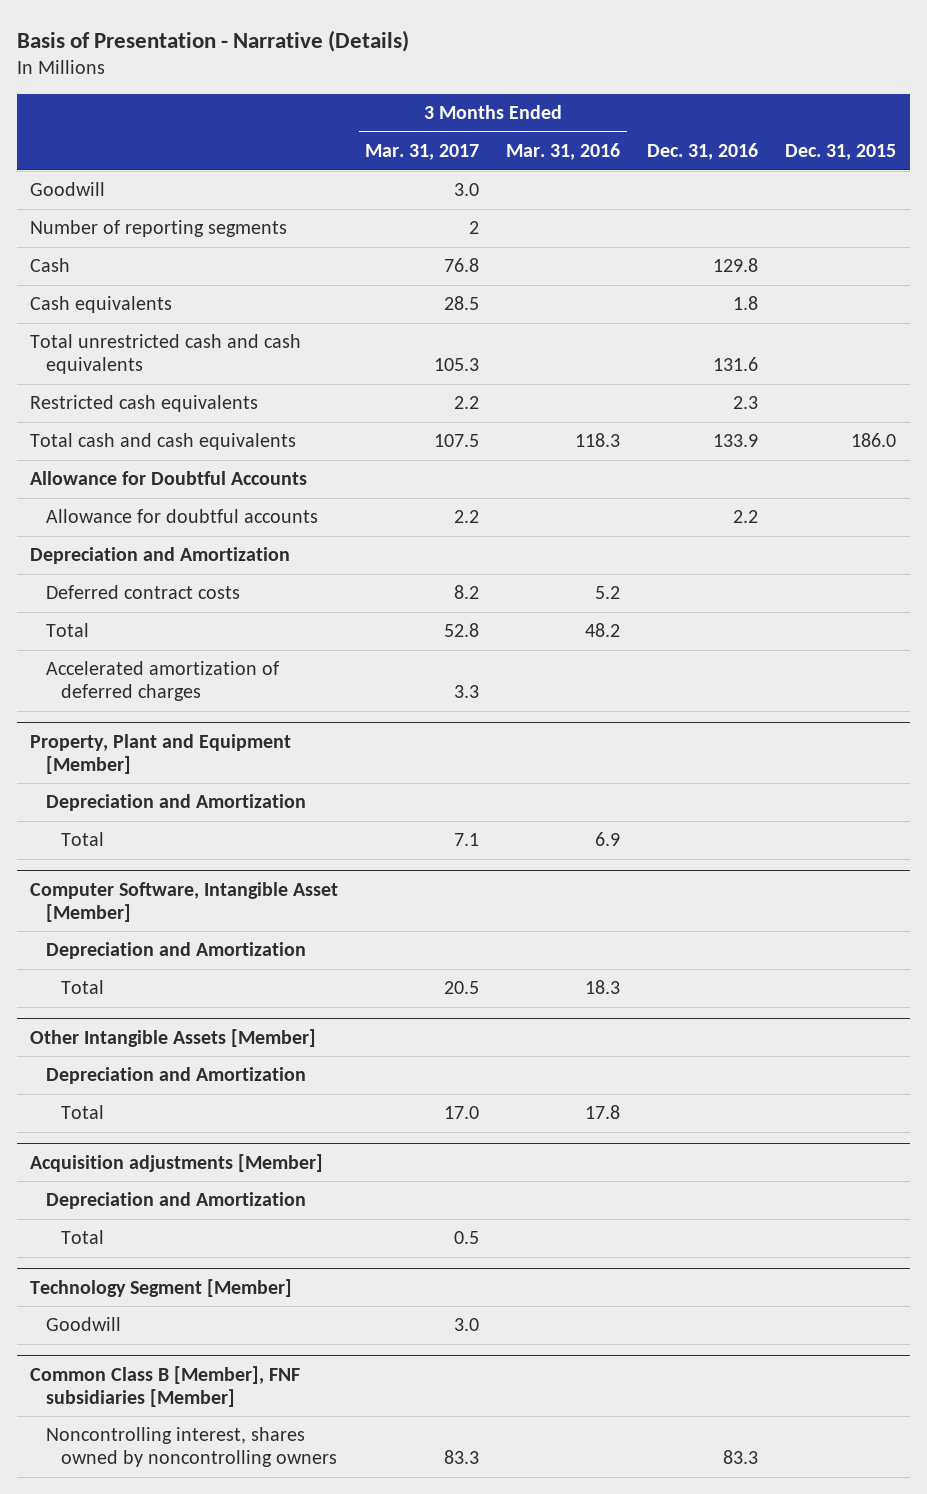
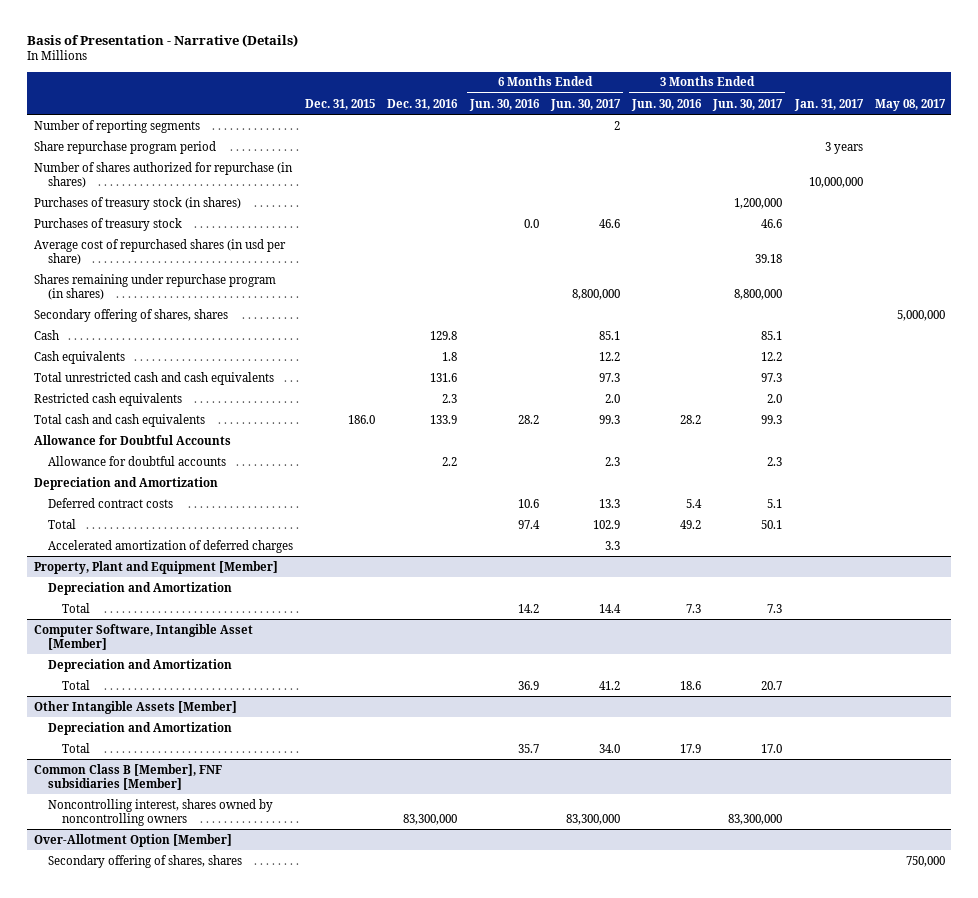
- | 3 Months Ended Mar. 31, 2017 | 3 Months Ended Mar. 31, 2016 | Dec. 31, 2016 | Dec. 31, 2015
+ | Dec. 31, 2015 | Dec. 31, 2016 | 6 Months Ended Jun. 30, 2016 | 6 Months Ended Jun. 30, 2017 | 3 Months Ended Jun. 30, 2016 | 3 Months Ended Jun. 30, 2017 | Jan. 31, 2017 | May 08, 2017
- Goodwill | 3.0 | | |
+ Share repurchase program period | | | | | | | 3 years |
+ Number of shares authorized for repurchase (in shares) | | | | | | | 10,000,000 |
+ Purchases of treasury stock (in shares) | | | | | | 1,200,000 | |
+ Purchases of treasury stock | | | 0.0 | 46.6 | | 46.6 | |
+ Average cost of repurchased shares (in usd per share) | | | | | | 39.18 | |
+ Shares remaining under repurchase program (in shares) | | | | 8,800,000 | | 8,800,000 | |
+ Secondary offering of shares, shares | | | | | | | | 5,000,000
- Acquisition adjustments [Member]
- Depreciation and Amortization
- Total | 0.5 | | |
- Technology Segment [Member]
- Goodwill | 3.0 | | |
@ Common Class B [Member], FNF subsidiaries [Member]
- Noncontrolling interest, shares owned by noncontrolling owners | 83.3 | | 83.3 |
+ Noncontrolling interest, shares owned by noncontrolling owners | | 83,300,000 | | 83,300,000 | | 83,300,000 | |
+ Over-Allotment Option [Member]
+ Secondary offering of shares, shares | | | | | | | | 750,000

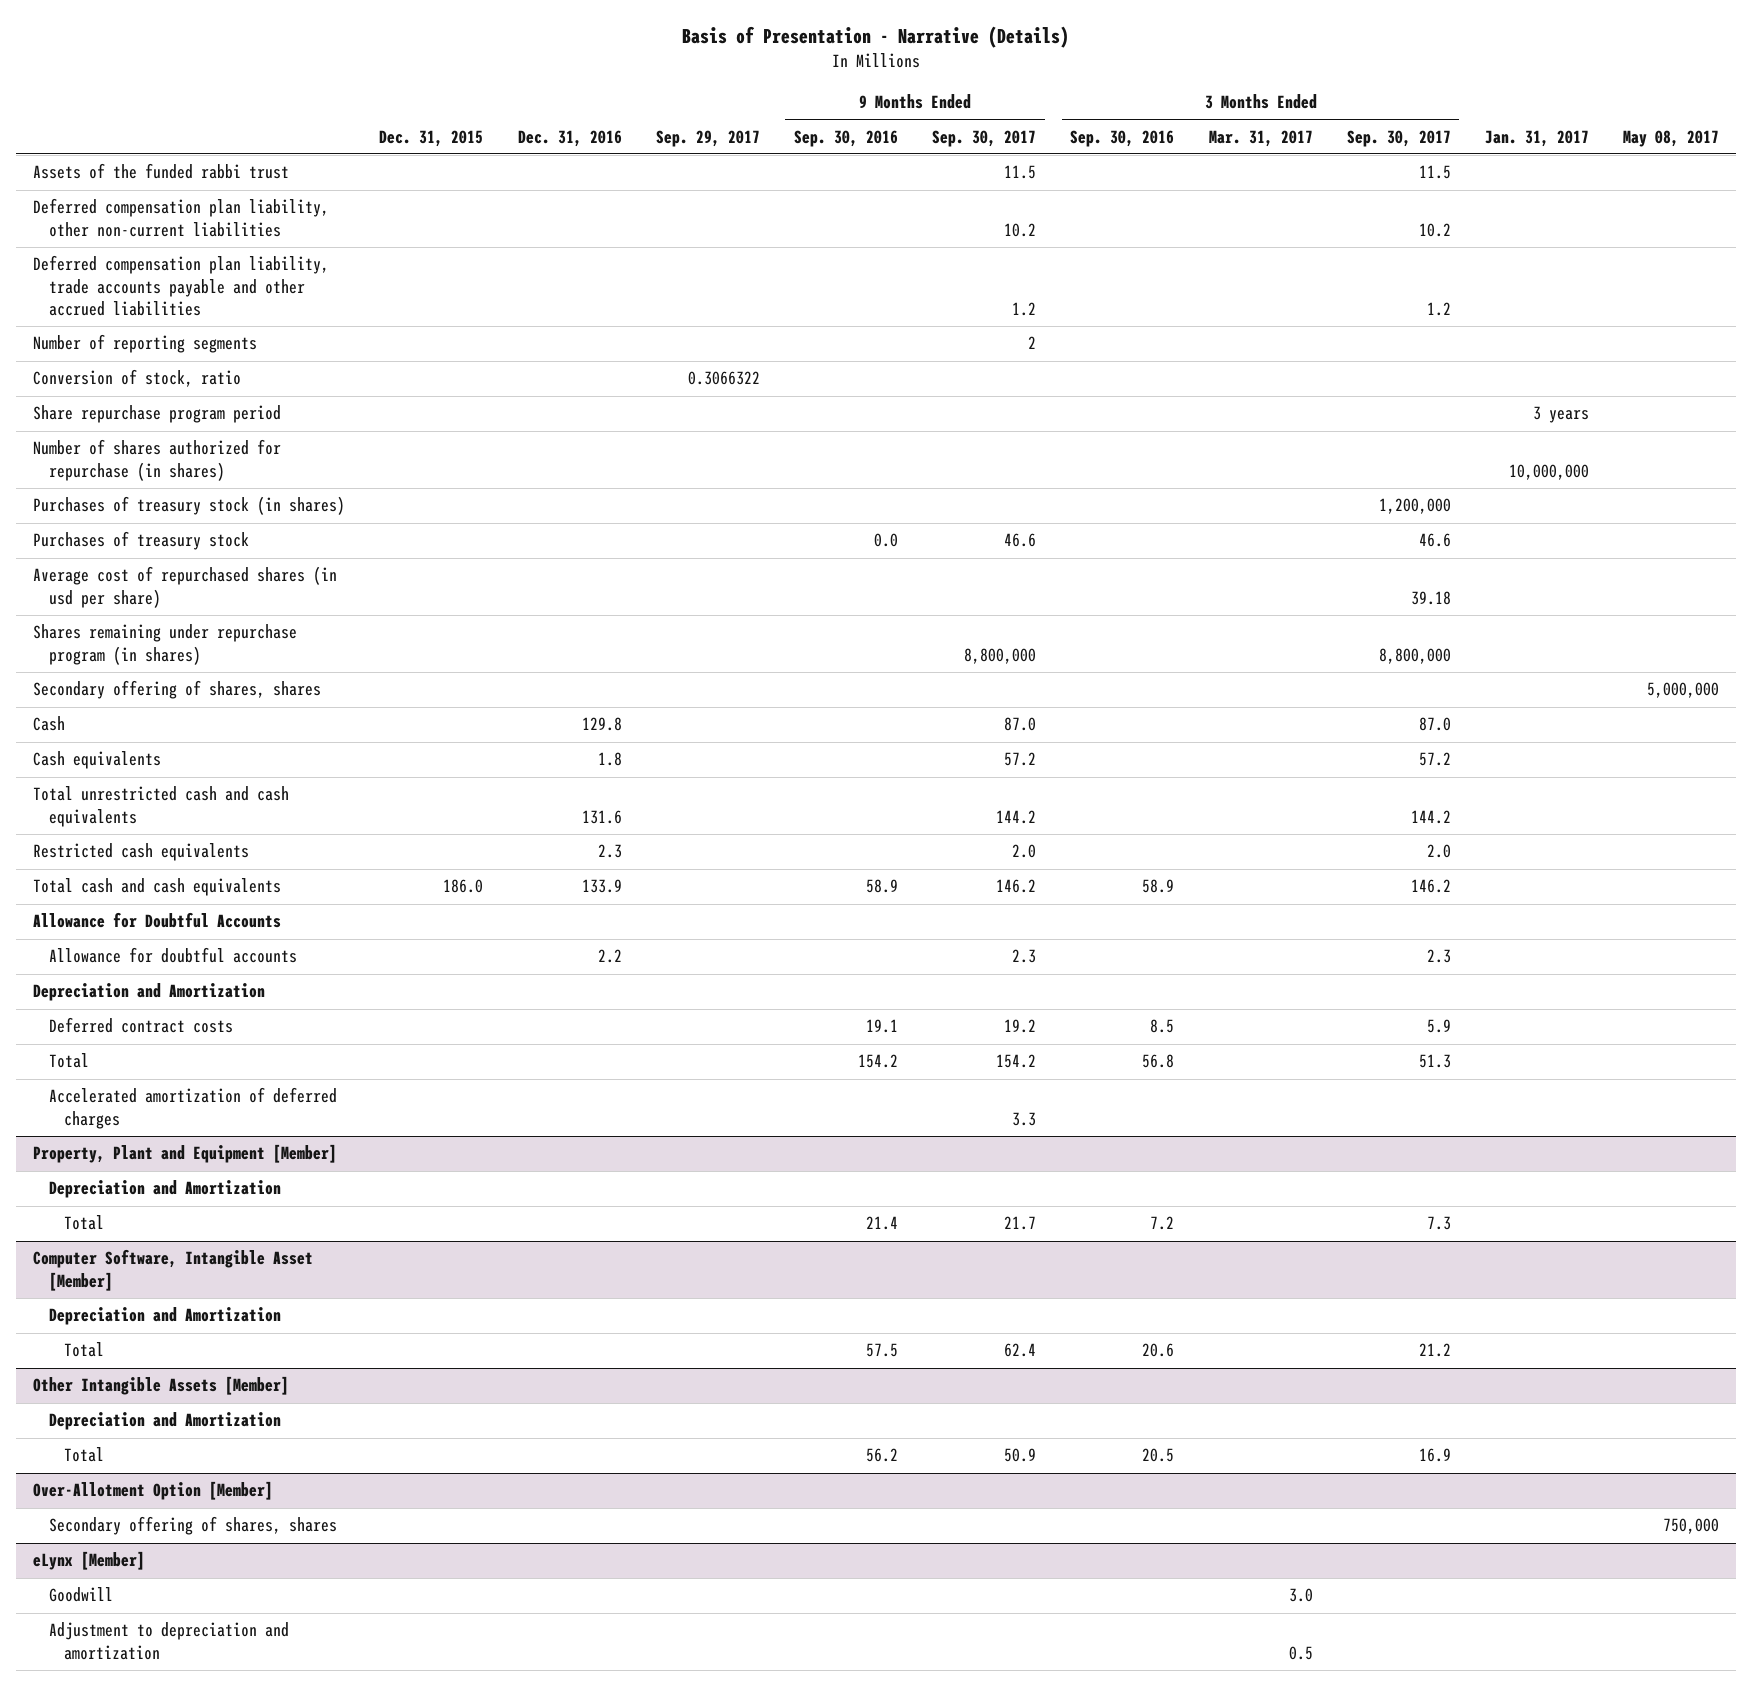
- | Dec. 31, 2015 | Dec. 31, 2016 | 6 Months Ended Jun. 30, 2016 | 6 Months Ended Jun. 30, 2017 | 3 Months Ended Jun. 30, 2016 | 3 Months Ended Jun. 30, 2017 | Jan. 31, 2017 | May 08, 2017
+ | Dec. 31, 2015 | Dec. 31, 2016 | Sep. 29, 2017 | 9 Months Ended Sep. 30, 2016 | 9 Months Ended Sep. 30, 2017 | 3 Months Ended Sep. 30, 2016 | 3 Months Ended Mar. 31, 2017 | 3 Months Ended Sep. 30, 2017 | Jan. 31, 2017 | May 08, 2017
+ Assets of the funded rabbi trust | | | | | 11.5 | | | 11.5 | |
+ Deferred compensation plan liability, other non-current liabilities | | | | | 10.2 | | | 10.2 | |
+ Deferred compensation plan liability, trade accounts payable and other accrued liabilities | | | | | 1.2 | | | 1.2 | |
+ Conversion of stock, ratio | | | 0.3066322 | | | | | | |
- Common Class B [Member], FNF subsidiaries [Member]
- Noncontrolling interest, shares owned by noncontrolling owners | | 83,300,000 | | 83,300,000 | | 83,300,000 | |
+ eLynx [Member]
+ Goodwill | | | | | | | 3.0 | | |
+ Adjustment to depreciation and amortization | | | | | | | 0.5 | | |

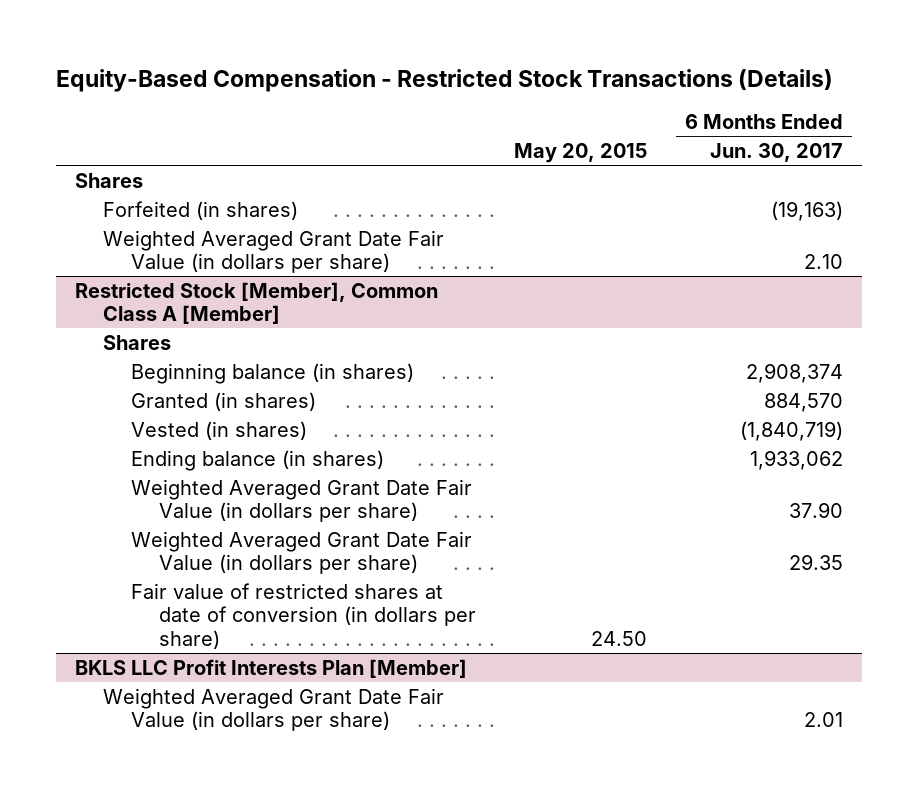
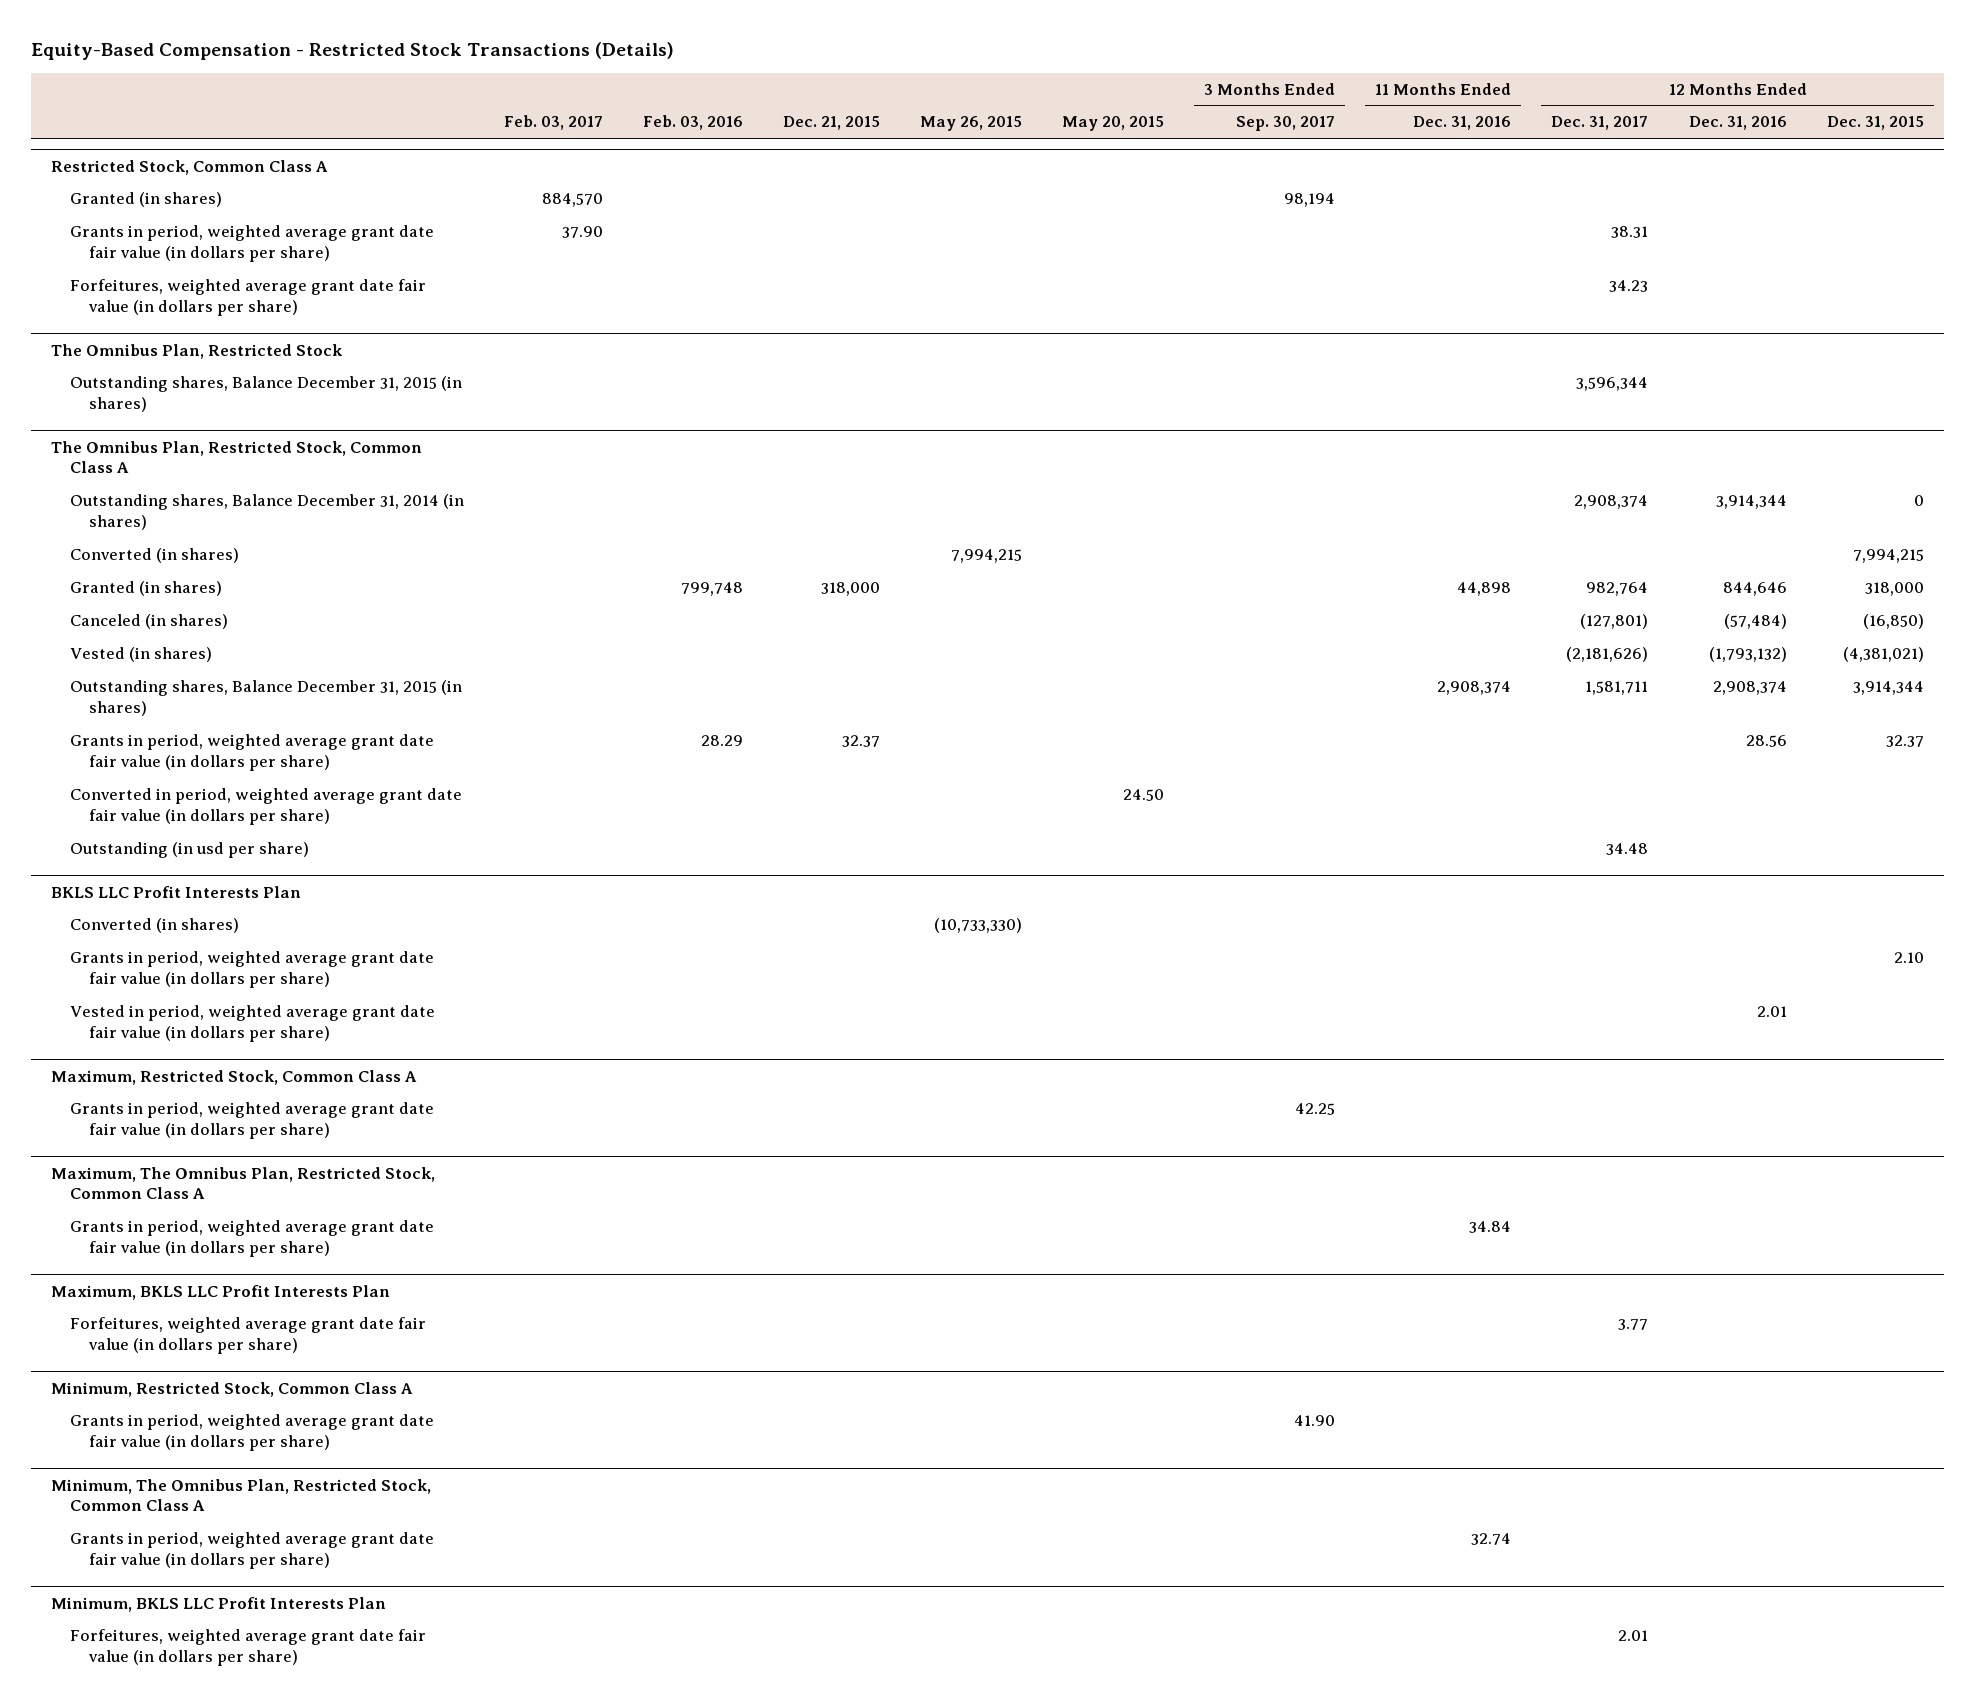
- | May 20, 2015 | 6 Months Ended Jun. 30, 2017
+ | Feb. 03, 2017 | Feb. 03, 2016 | Dec. 21, 2015 | May 26, 2015 | May 20, 2015 | 3 Months Ended Sep. 30, 2017 | 11 Months Ended Dec. 31, 2016 | 12 Months Ended Dec. 31, 2017 | 12 Months Ended Dec. 31, 2016 | 12 Months Ended Dec. 31, 2015
- Shares
- Forfeited (in shares) | | (19,163)
- Weighted Averaged Grant Date Fair Value (in dollars per share) | | 2.10
- Restricted Stock [Member], Common Class A [Member]
- Shares
- Beginning balance (in shares) | | 2,908,374
+ Restricted Stock, Common Class A
- Vested (in shares) | | (1,840,719)
- Ending balance (in shares) | | 1,933,062
- Weighted Averaged Grant Date Fair Value (in dollars per share) | | 37.90
- Weighted Averaged Grant Date Fair Value (in dollars per share) | | 29.35
- Fair value of restricted shares at date of conversion (in dollars per share) | 24.50 |
- BKLS LLC Profit Interests Plan [Member]
- Weighted Averaged Grant Date Fair Value (in dollars per share) | | 2.01
+ Grants in period, weighted average grant date fair value (in dollars per share) | 37.90 | | | | | | | 38.31 | |
+ Forfeitures, weighted average grant date fair value (in dollars per share) | | | | | | | | 34.23 | |
+ The Omnibus Plan, Restricted Stock
+ Outstanding shares, Balance December 31, 2015 (in shares) | | | | | | | | 3,596,344 | |
+ The Omnibus Plan, Restricted Stock, Common Class A
+ Outstanding shares, Balance December 31, 2014 (in shares) | | | | | | | | 2,908,374 | 3,914,344 | 0
+ Converted (in shares) | | | | 7,994,215 | | | | | | 7,994,215
+ Granted (in shares) | | 799,748 | 318,000 | | | | 44,898 | 982,764 | 844,646 | 318,000
+ Canceled (in shares) | | | | | | | | (127,801) | (57,484) | (16,850)
+ Vested (in shares) | | | | | | | | (2,181,626) | (1,793,132) | (4,381,021)
+ Outstanding shares, Balance December 31, 2015 (in shares) | | | | | | | 2,908,374 | 1,581,711 | 2,908,374 | 3,914,344
+ Grants in period, weighted average grant date fair value (in dollars per share) | | 28.29 | 32.37 | | | | | | 28.56 | 32.37
+ Converted in period, weighted average grant date fair value (in dollars per share) | | | | | 24.50 | | | | |
+ Outstanding (in usd per share) | | | | | | | | 34.48 | |
+ BKLS LLC Profit Interests Plan
+ Converted (in shares) | | | | (10,733,330) | | | | | |
+ Grants in period, weighted average grant date fair value (in dollars per share) | | | | | | | | | | 2.10
+ Vested in period, weighted average grant date fair value (in dollars per share) | | | | | | | | | 2.01 |
+ Maximum, Restricted Stock, Common Class A
+ Grants in period, weighted average grant date fair value (in dollars per share) | | | | | | 42.25 | | | |
+ Maximum, The Omnibus Plan, Restricted Stock, Common Class A
+ Grants in period, weighted average grant date fair value (in dollars per share) | | | | | | | 34.84 | | |
+ Maximum, BKLS LLC Profit Interests Plan
+ Forfeitures, weighted average grant date fair value (in dollars per share) | | | | | | | | 3.77 | |
+ Minimum, Restricted Stock, Common Class A
+ Grants in period, weighted average grant date fair value (in dollars per share) | | | | | | 41.90 | | | |
+ Minimum, The Omnibus Plan, Restricted Stock, Common Class A
+ Grants in period, weighted average grant date fair value (in dollars per share) | | | | | | | 32.74 | | |
+ Minimum, BKLS LLC Profit Interests Plan
+ Forfeitures, weighted average grant date fair value (in dollars per share) | | | | | | | | 2.01 | |

